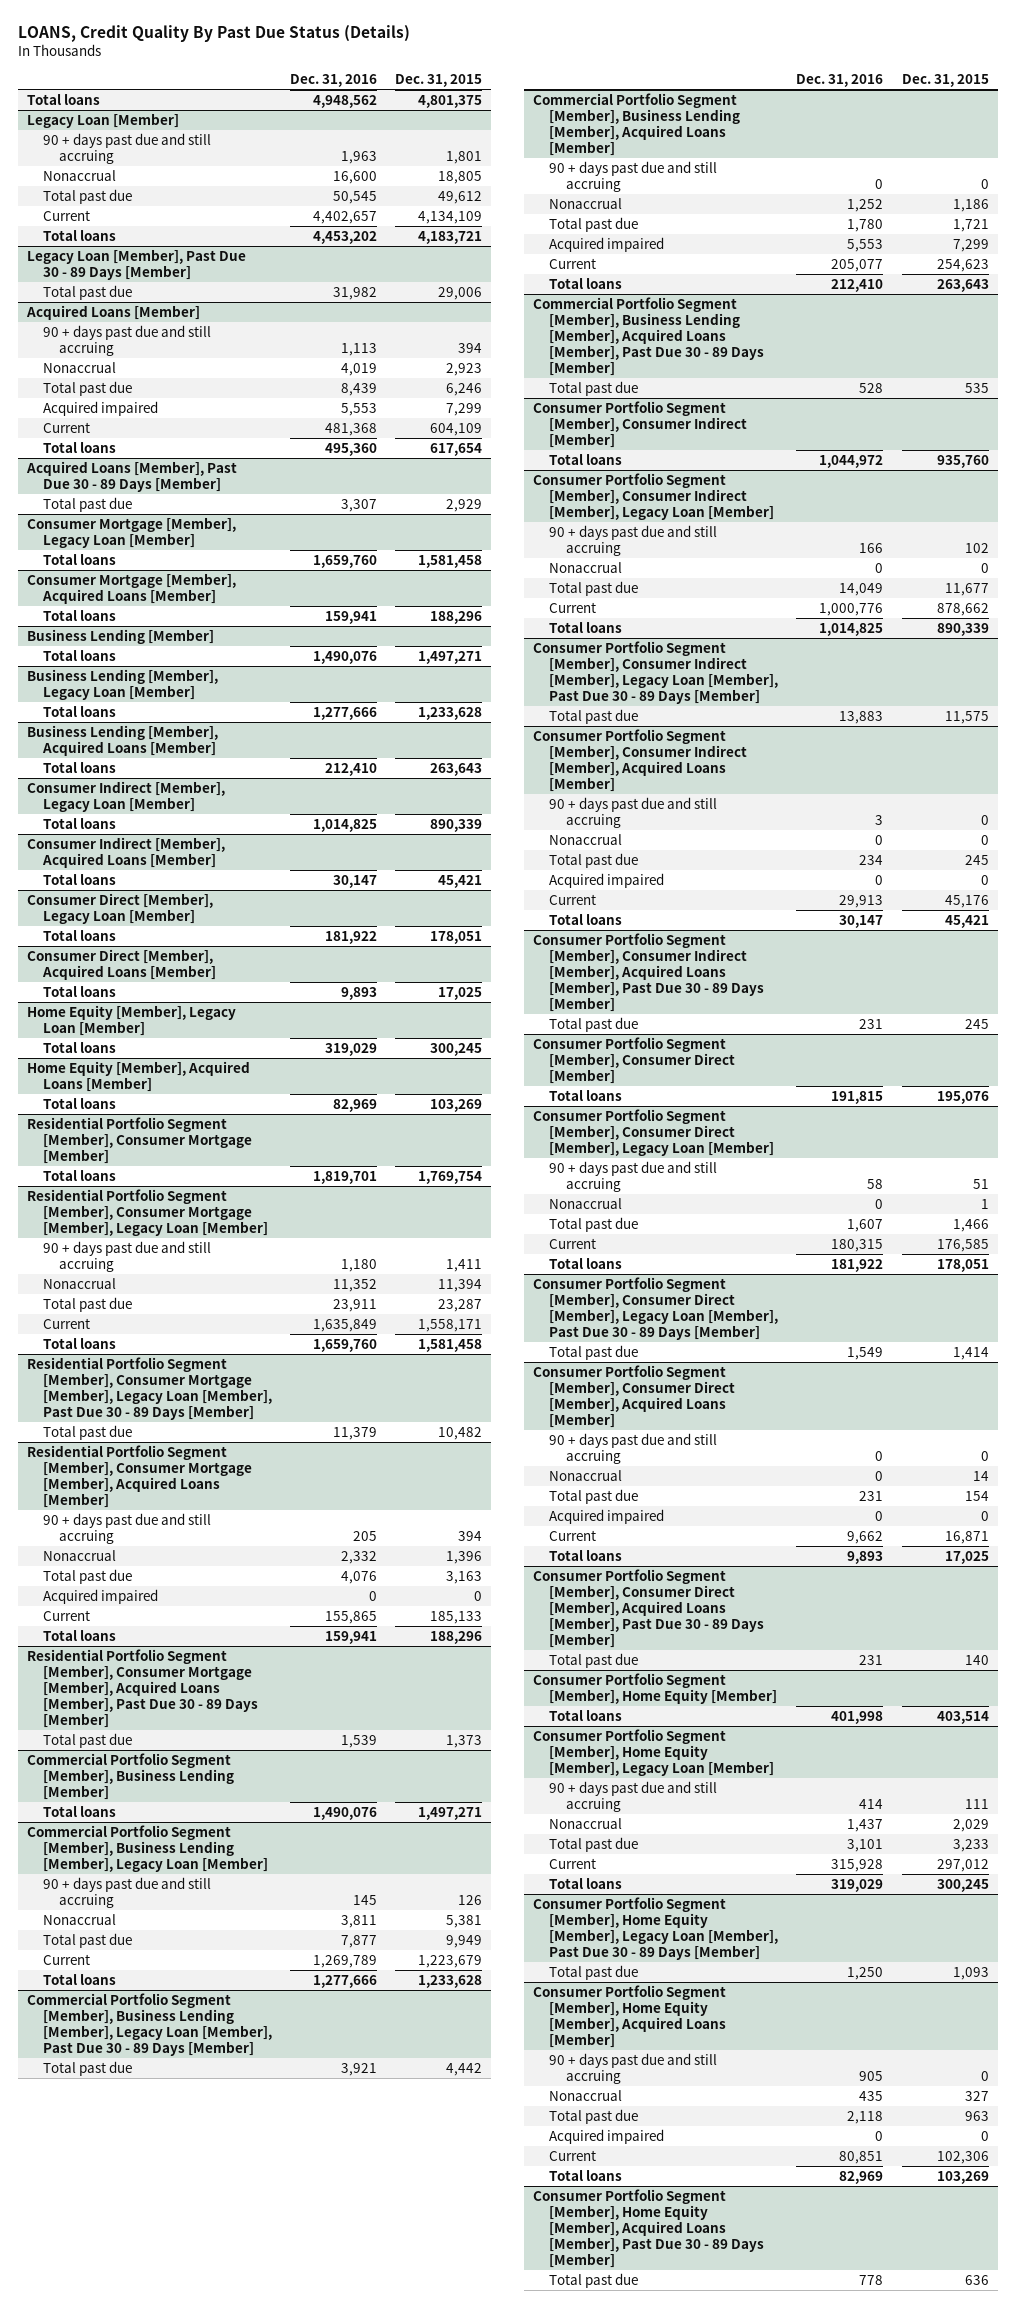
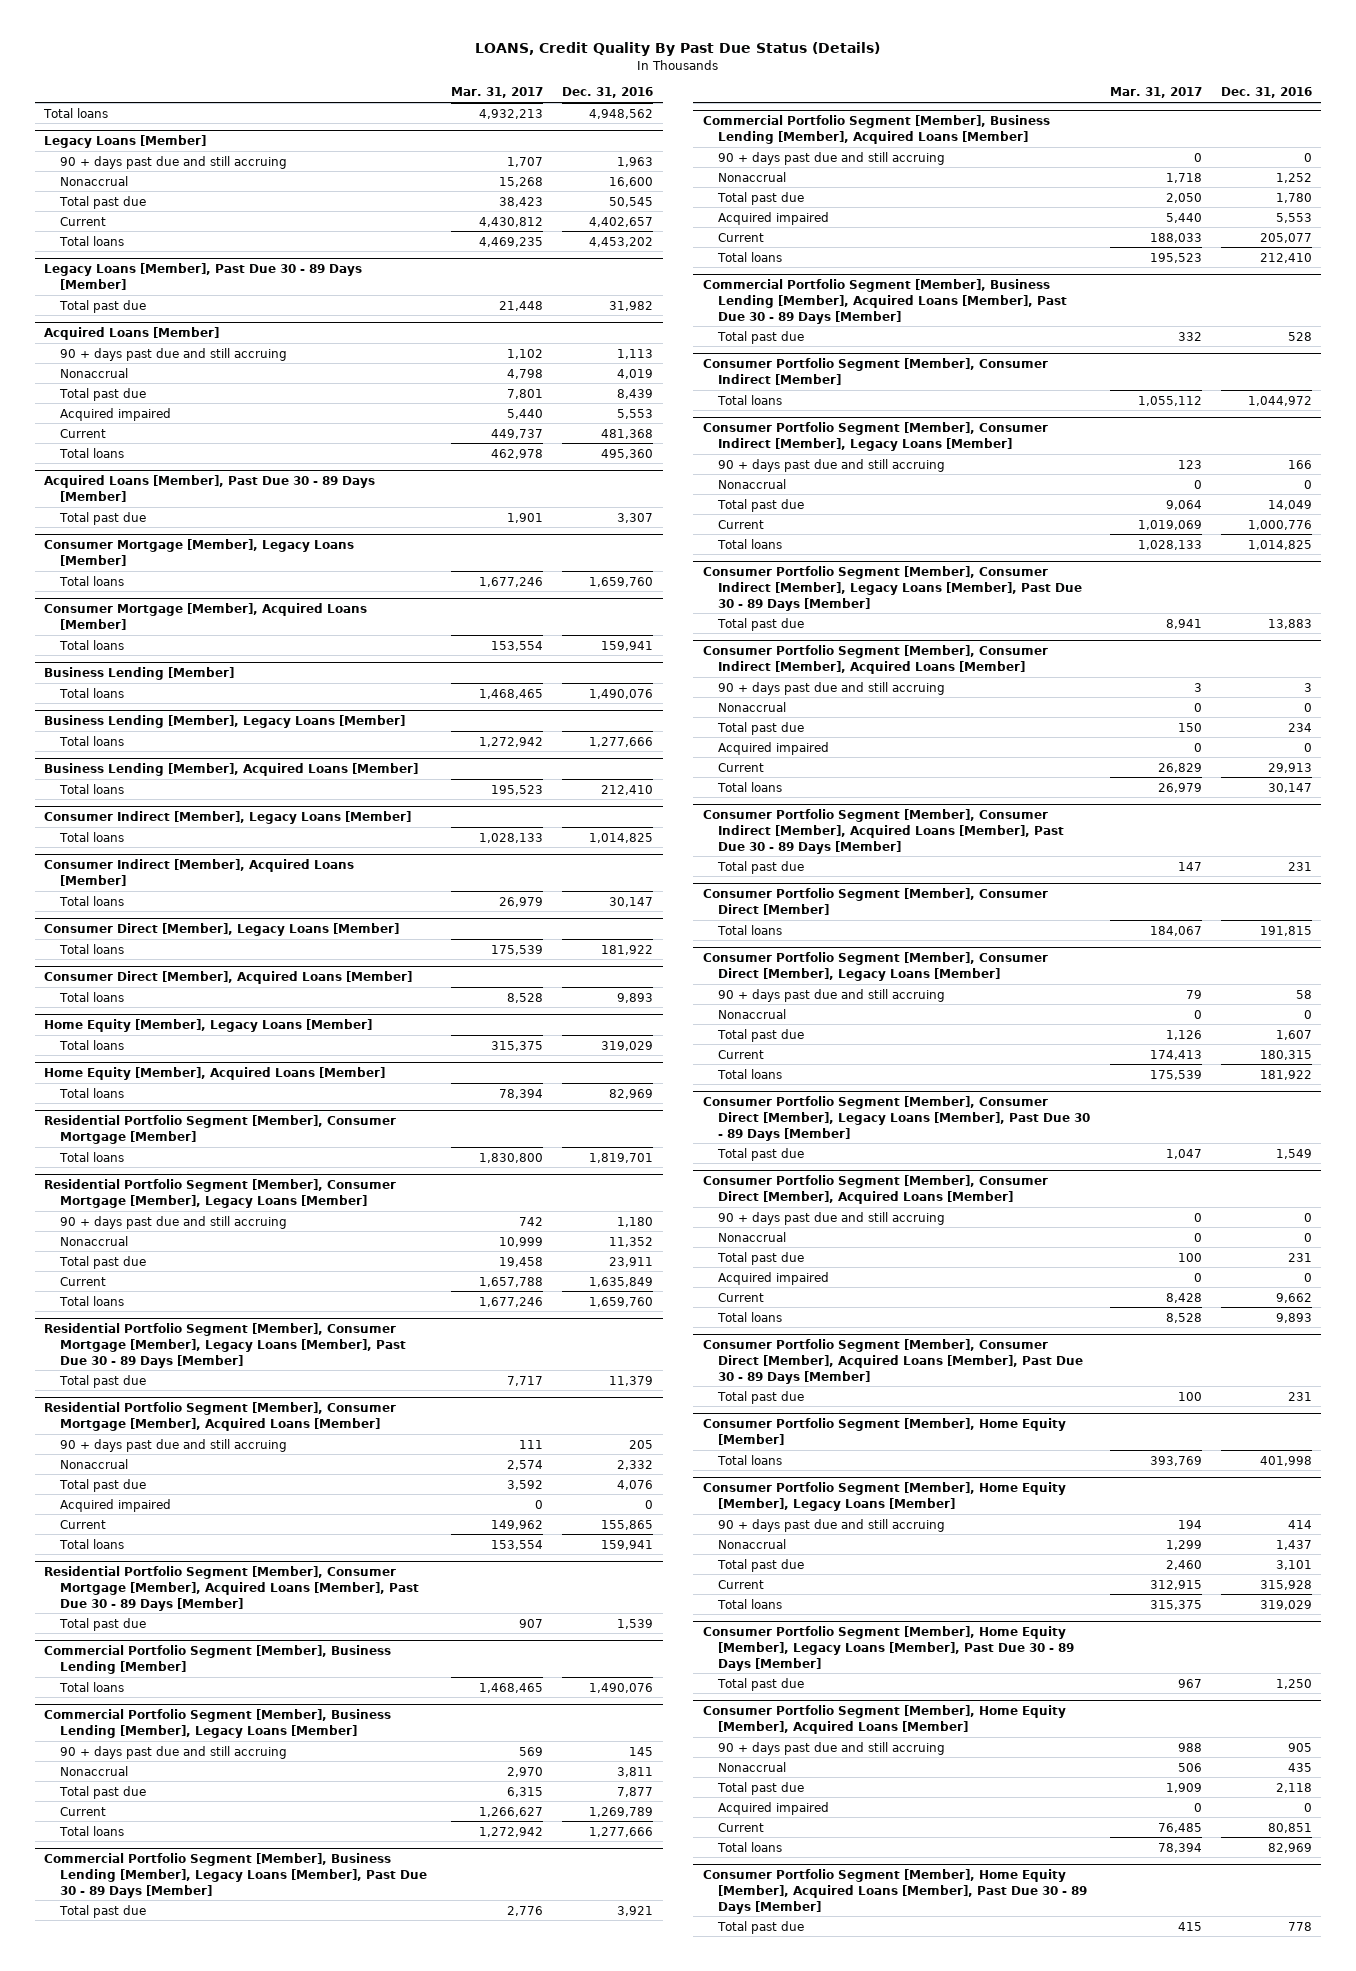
- | Dec. 31, 2016 | Dec. 31, 2015
+ | Mar. 31, 2017 | Dec. 31, 2016
- Legacy Loan [Member]
+ Legacy Loans [Member]
- Legacy Loan [Member], Past Due 30 - 89 Days [Member]
+ Legacy Loans [Member], Past Due 30 - 89 Days [Member]
- Consumer Mortgage [Member], Legacy Loan [Member]
+ Consumer Mortgage [Member], Legacy Loans [Member]
- Business Lending [Member], Legacy Loan [Member]
+ Business Lending [Member], Legacy Loans [Member]
- Consumer Indirect [Member], Legacy Loan [Member]
+ Consumer Indirect [Member], Legacy Loans [Member]
- Consumer Direct [Member], Legacy Loan [Member]
+ Consumer Direct [Member], Legacy Loans [Member]
- Home Equity [Member], Legacy Loan [Member]
+ Home Equity [Member], Legacy Loans [Member]
- Residential Portfolio Segment [Member], Consumer Mortgage [Member], Legacy Loan [Member]
+ Residential Portfolio Segment [Member], Consumer Mortgage [Member], Legacy Loans [Member]
- Residential Portfolio Segment [Member], Consumer Mortgage [Member], Legacy Loan [Member], Past Due 30 - 89 Days [Member]
+ Residential Portfolio Segment [Member], Consumer Mortgage [Member], Legacy Loans [Member], Past Due 30 - 89 Days [Member]
- Commercial Portfolio Segment [Member], Business Lending [Member], Legacy Loan [Member]
+ Commercial Portfolio Segment [Member], Business Lending [Member], Legacy Loans [Member]
- Commercial Portfolio Segment [Member], Business Lending [Member], Legacy Loan [Member], Past Due 30 - 89 Days [Member]
+ Commercial Portfolio Segment [Member], Business Lending [Member], Legacy Loans [Member], Past Due 30 - 89 Days [Member]
- Consumer Portfolio Segment [Member], Consumer Indirect [Member], Legacy Loan [Member]
+ Consumer Portfolio Segment [Member], Consumer Indirect [Member], Legacy Loans [Member]
- Consumer Portfolio Segment [Member], Consumer Indirect [Member], Legacy Loan [Member], Past Due 30 - 89 Days [Member]
+ Consumer Portfolio Segment [Member], Consumer Indirect [Member], Legacy Loans [Member], Past Due 30 - 89 Days [Member]
- Consumer Portfolio Segment [Member], Consumer Direct [Member], Legacy Loan [Member]
+ Consumer Portfolio Segment [Member], Consumer Direct [Member], Legacy Loans [Member]
- Consumer Portfolio Segment [Member], Consumer Direct [Member], Legacy Loan [Member], Past Due 30 - 89 Days [Member]
+ Consumer Portfolio Segment [Member], Consumer Direct [Member], Legacy Loans [Member], Past Due 30 - 89 Days [Member]
- Consumer Portfolio Segment [Member], Home Equity [Member], Legacy Loan [Member]
+ Consumer Portfolio Segment [Member], Home Equity [Member], Legacy Loans [Member]
- Consumer Portfolio Segment [Member], Home Equity [Member], Legacy Loan [Member], Past Due 30 - 89 Days [Member]
+ Consumer Portfolio Segment [Member], Home Equity [Member], Legacy Loans [Member], Past Due 30 - 89 Days [Member]

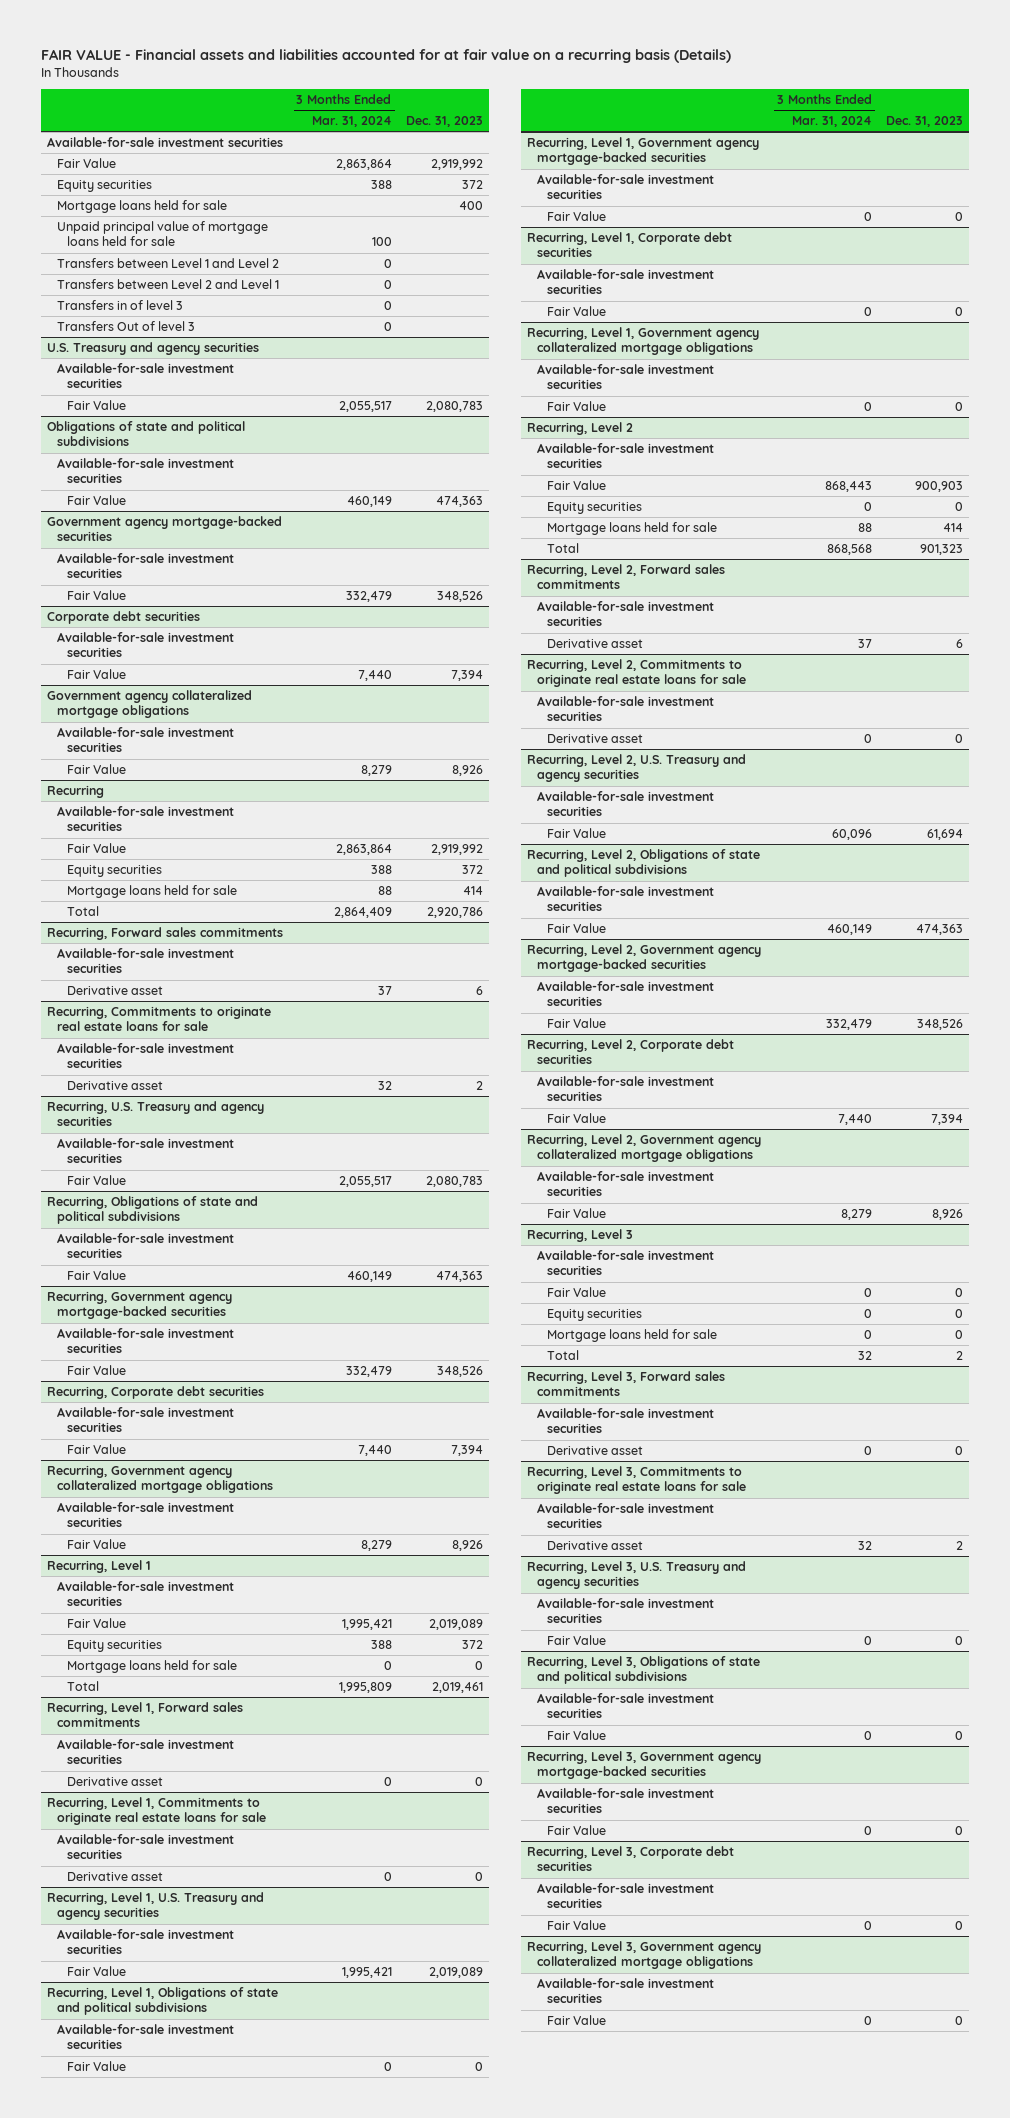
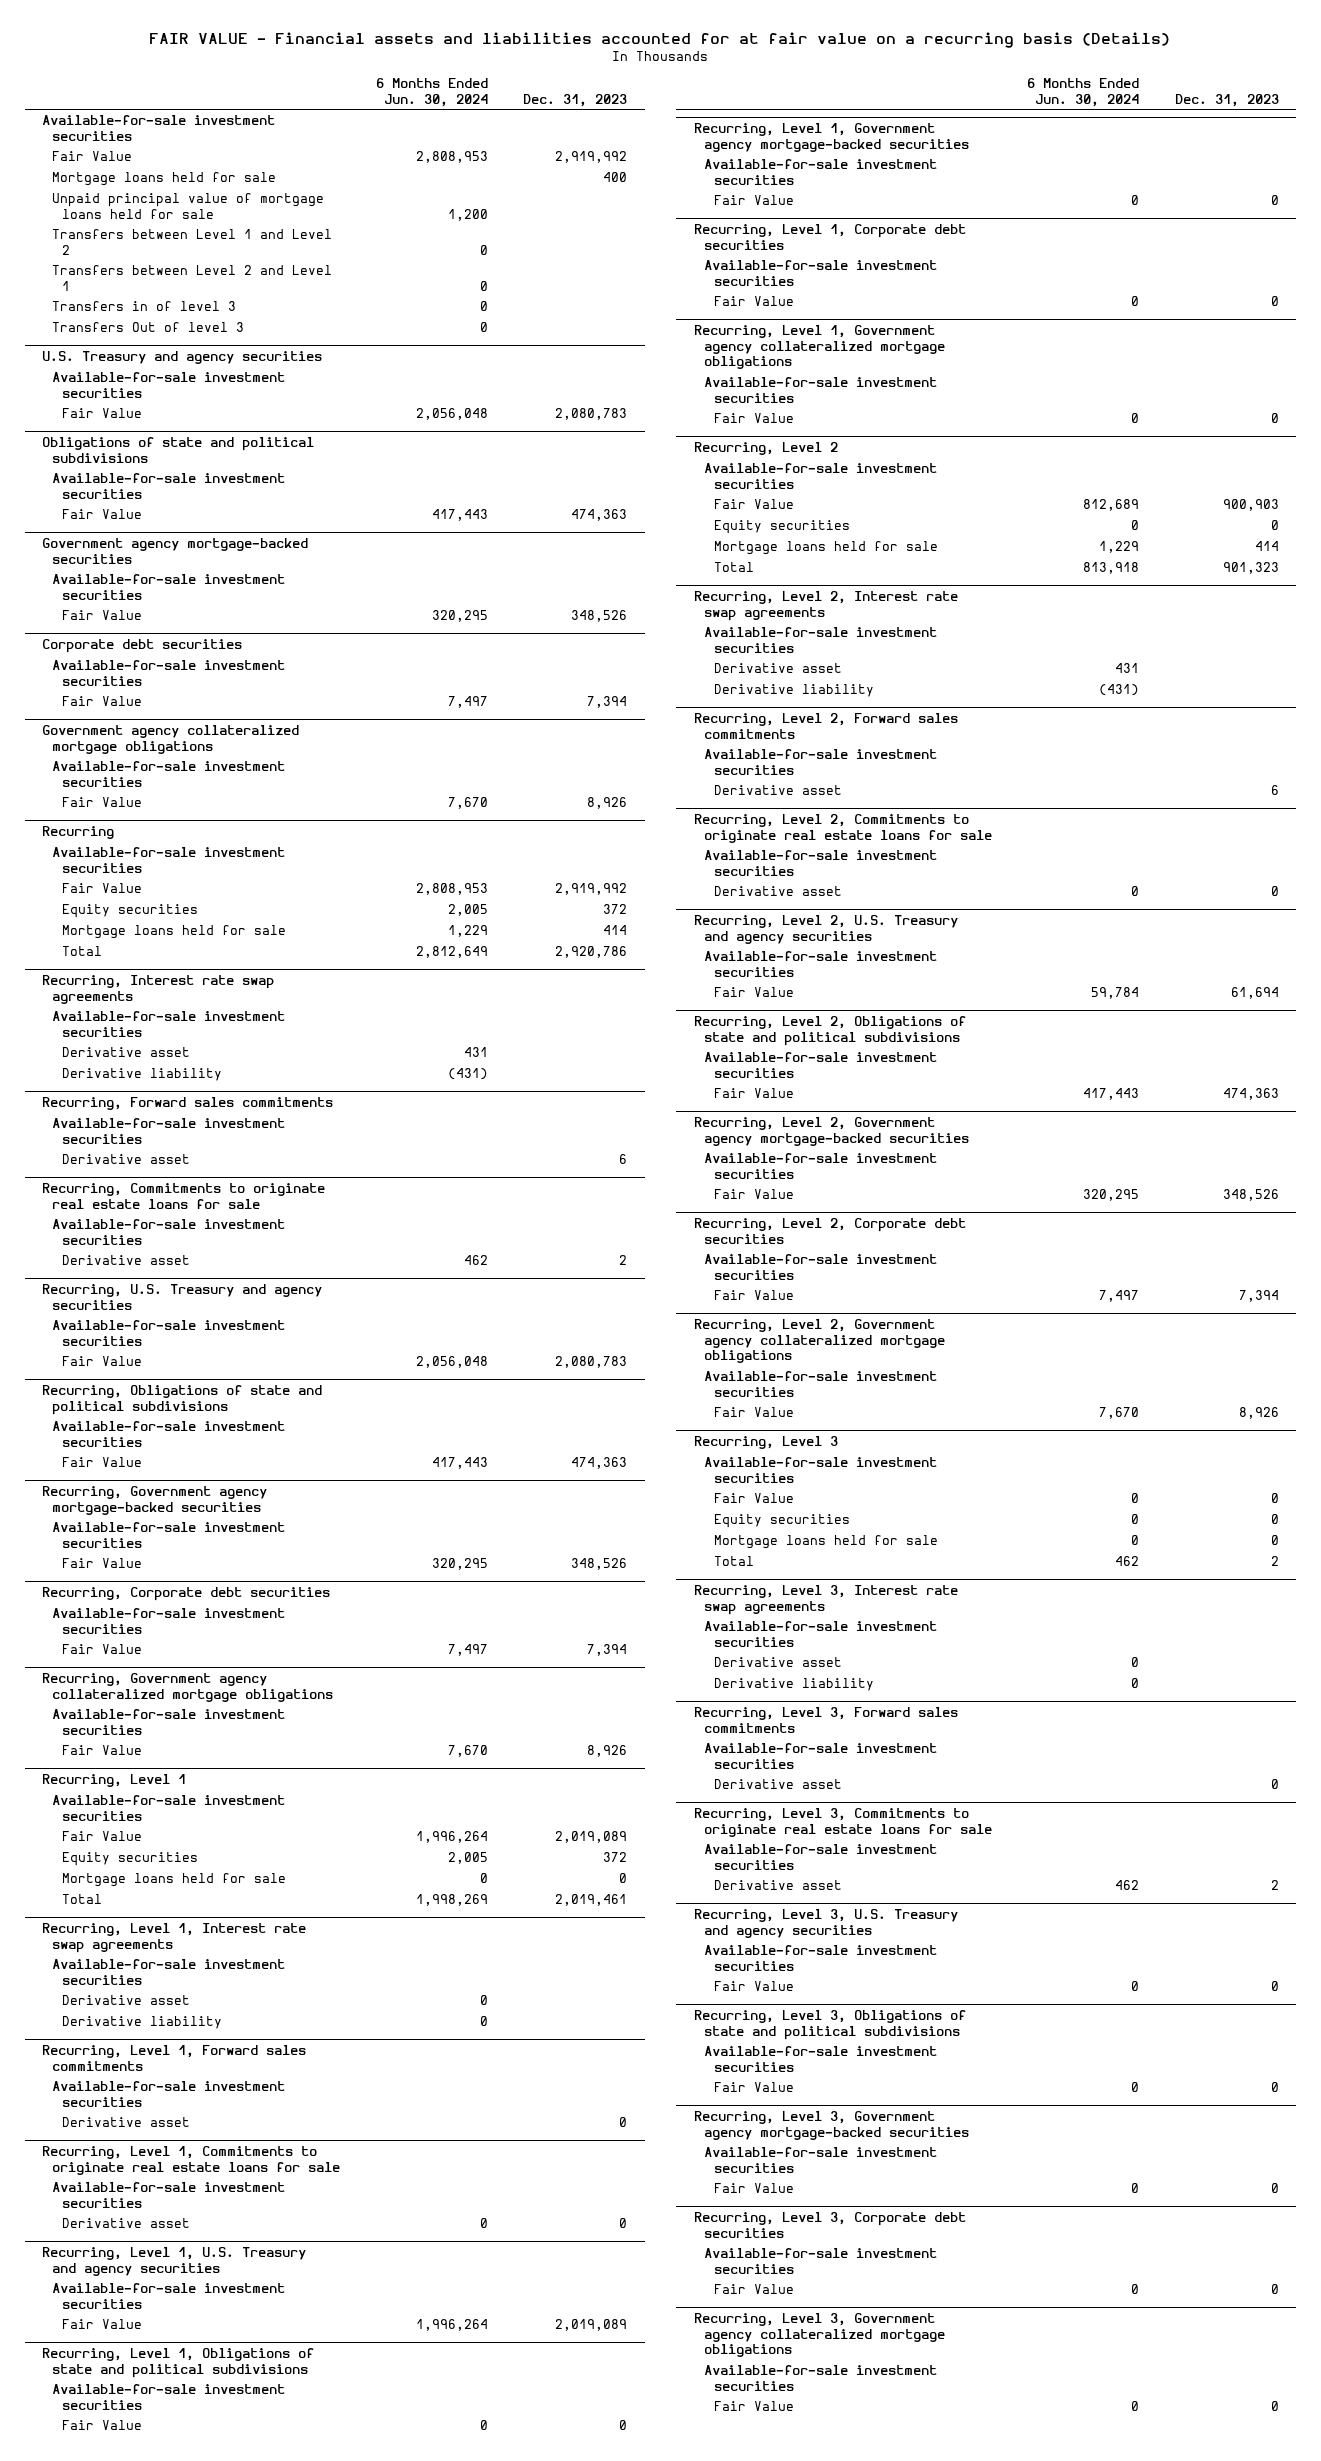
- | 3 Months Ended Mar. 31, 2024 | Dec. 31, 2023
+ | 6 Months Ended Jun. 30, 2024 | Dec. 31, 2023
- Equity securities | 388 | 372
+ Recurring, Interest rate swap agreements
+ Available-for-sale investment securities
+ Derivative asset | 431 |
+ Derivative liability | (431) |
+ Recurring, Level 1, Interest rate swap agreements
+ Available-for-sale investment securities
+ Derivative asset | 0 |
+ Derivative liability | 0 |
+ Recurring, Level 2, Interest rate swap agreements
+ Available-for-sale investment securities
+ Derivative asset | 431 |
+ Derivative liability | (431) |
+ Recurring, Level 3, Interest rate swap agreements
+ Available-for-sale investment securities
+ Derivative asset | 0 |
+ Derivative liability | 0 |

